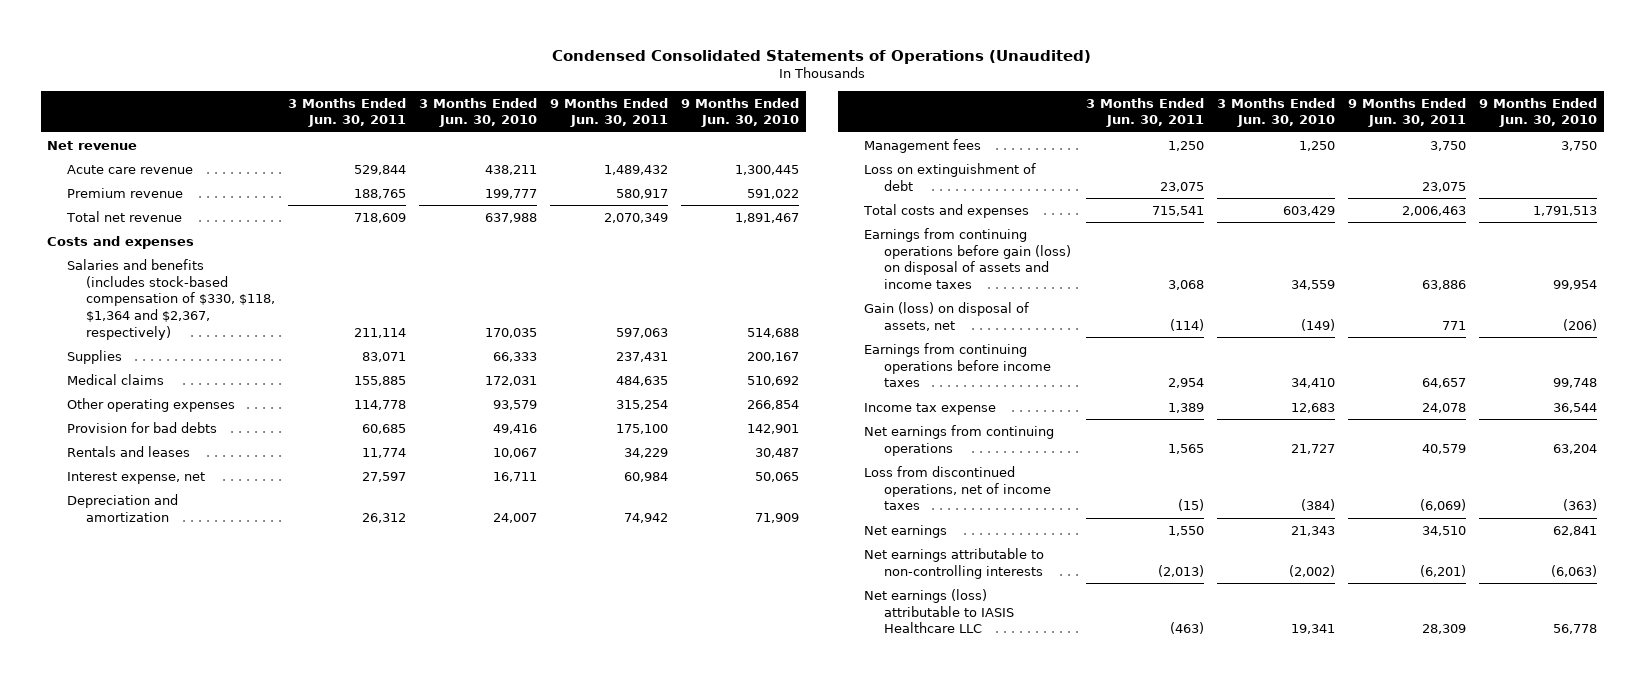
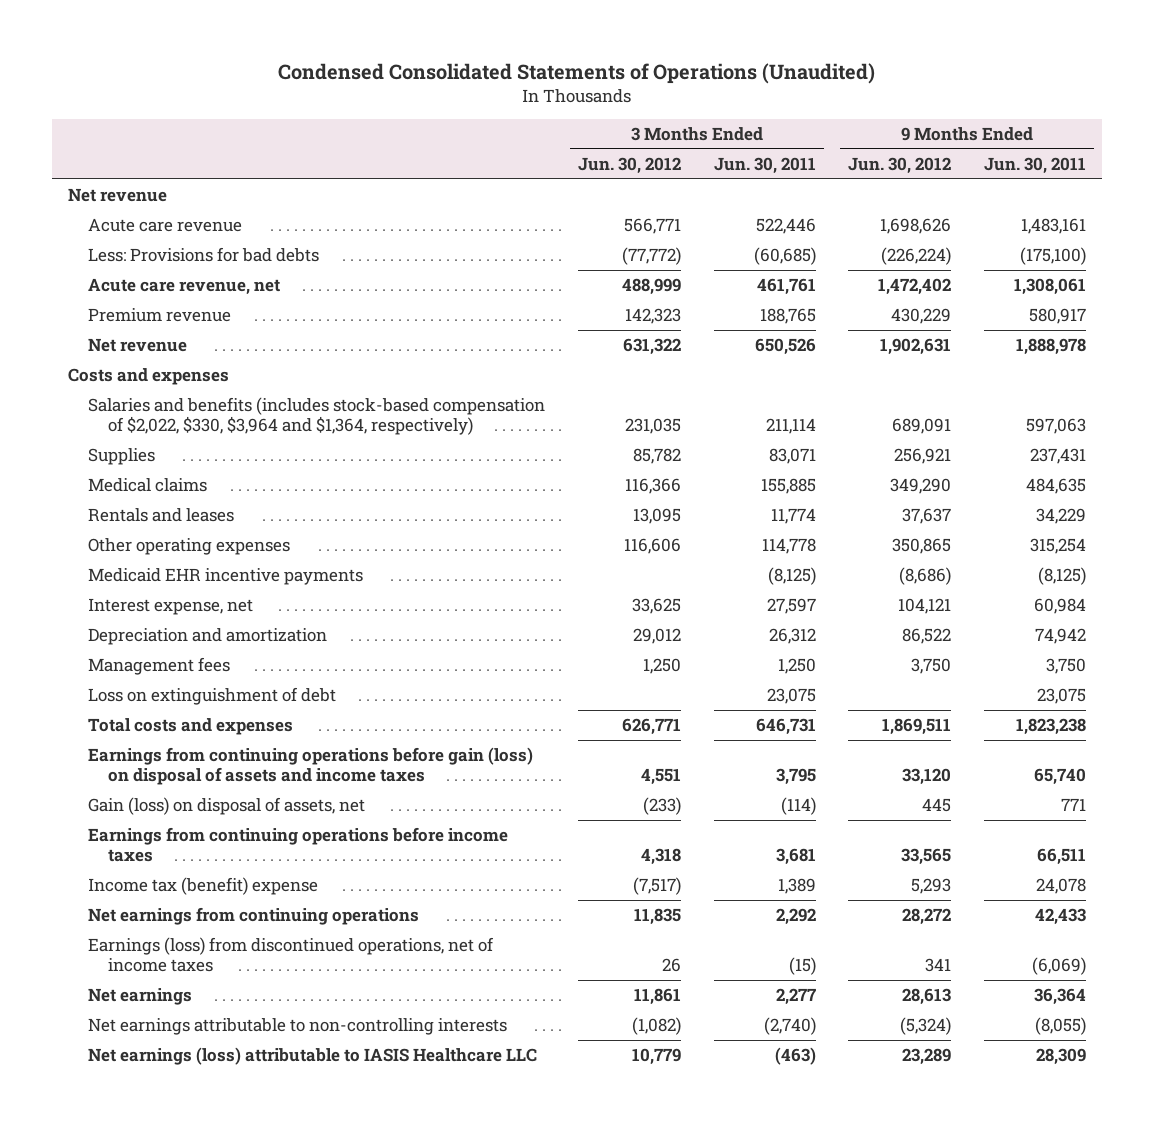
- | 3 Months Ended Jun. 30, 2011 | 3 Months Ended Jun. 30, 2010 | 9 Months Ended Jun. 30, 2011 | 9 Months Ended Jun. 30, 2010
+ | 3 Months Ended Jun. 30, 2012 | 3 Months Ended Jun. 30, 2011 | 9 Months Ended Jun. 30, 2012 | 9 Months Ended Jun. 30, 2011
- Acute care revenue | 529,844 | 438,211 | 1,489,432 | 1,300,445
+ Acute care revenue | 566,771 | 522,446 | 1,698,626 | 1,483,161
+ Less: Provisions for bad debts | (77,772) | (60,685) | (226,224) | (175,100)
+ Acute care revenue, net | 488,999 | 461,761 | 1,472,402 | 1,308,061
- Total net revenue | 718,609 | 637,988 | 2,070,349 | 1,891,467
+ Net revenue | 631,322 | 650,526 | 1,902,631 | 1,888,978
- Salaries and benefits (includes stock-based compensation of $330, $118, $1,364 and $2,367, respectively) | 211,114 | 170,035 | 597,063 | 514,688
+ Salaries and benefits (includes stock-based compensation of $2,022, $330, $3,964 and $1,364, respectively) | 231,035 | 211,114 | 689,091 | 597,063
- Provision for bad debts | 60,685 | 49,416 | 175,100 | 142,901
moved down: Other operating expenses | 116,606 | 114,778 | 350,865 | 315,254
+ Medicaid EHR incentive payments | | (8,125) | (8,686) | (8,125)
- Total costs and expenses | 715,541 | 603,429 | 2,006,463 | 1,791,513
- Earnings from continuing operations before gain (loss) on disposal of assets and income taxes | 3,068 | 34,559 | 63,886 | 99,954
+ Total costs and expenses | 626,771 | 646,731 | 1,869,511 | 1,823,238
+ Earnings from continuing operations before gain (loss) on disposal of assets and income taxes | 4,551 | 3,795 | 33,120 | 65,740
- Earnings from continuing operations before income taxes | 2,954 | 34,410 | 64,657 | 99,748
- Income tax expense | 1,389 | 12,683 | 24,078 | 36,544
- Net earnings from continuing operations | 1,565 | 21,727 | 40,579 | 63,204
- Loss from discontinued operations, net of income taxes | (15) | (384) | (6,069) | (363)
- Net earnings | 1,550 | 21,343 | 34,510 | 62,841
- Net earnings attributable to non-controlling interests | (2,013) | (2,002) | (6,201) | (6,063)
+ Earnings from continuing operations before income taxes | 4,318 | 3,681 | 33,565 | 66,511
+ Income tax (benefit) expense | (7,517) | 1,389 | 5,293 | 24,078
+ Net earnings from continuing operations | 11,835 | 2,292 | 28,272 | 42,433
+ Earnings (loss) from discontinued operations, net of income taxes | 26 | (15) | 341 | (6,069)
+ Net earnings | 11,861 | 2,277 | 28,613 | 36,364
+ Net earnings attributable to non-controlling interests | (1,082) | (2,740) | (5,324) | (8,055)

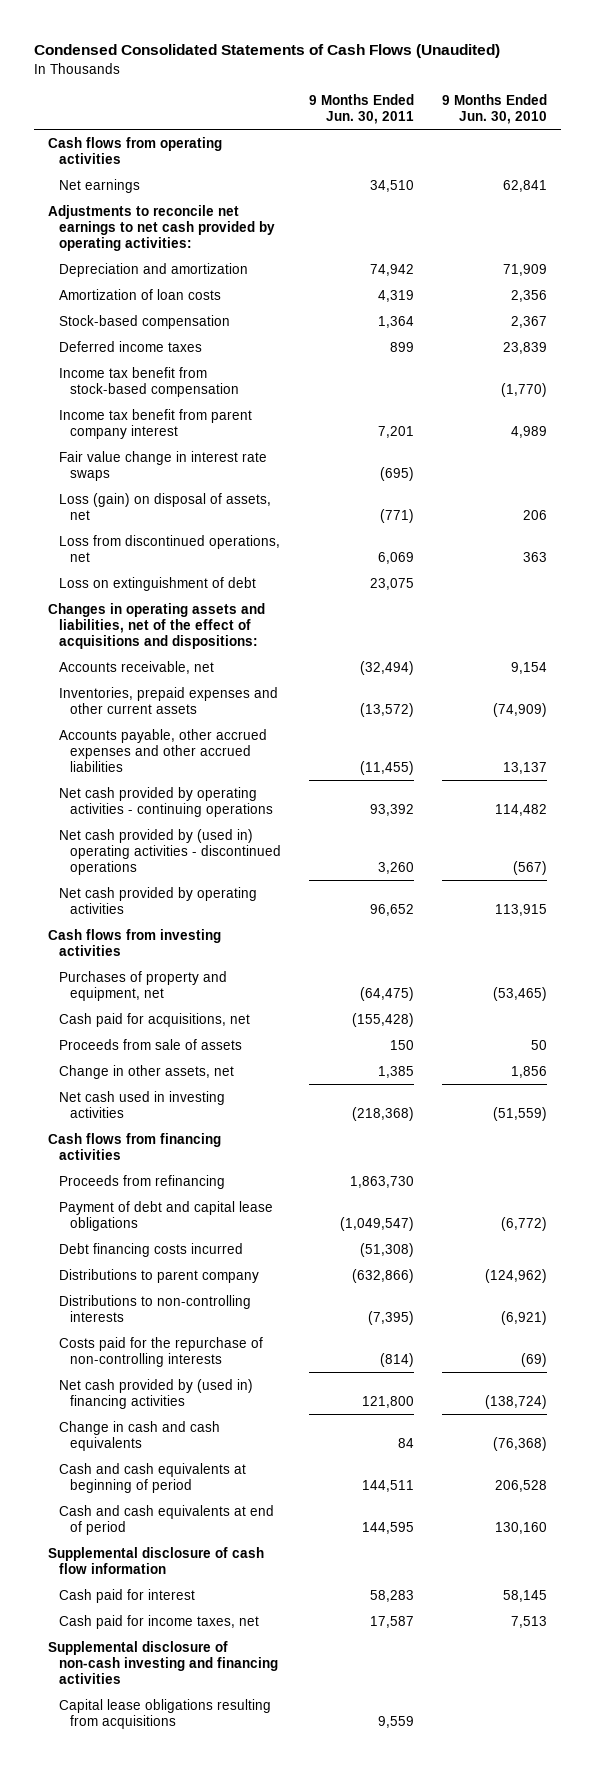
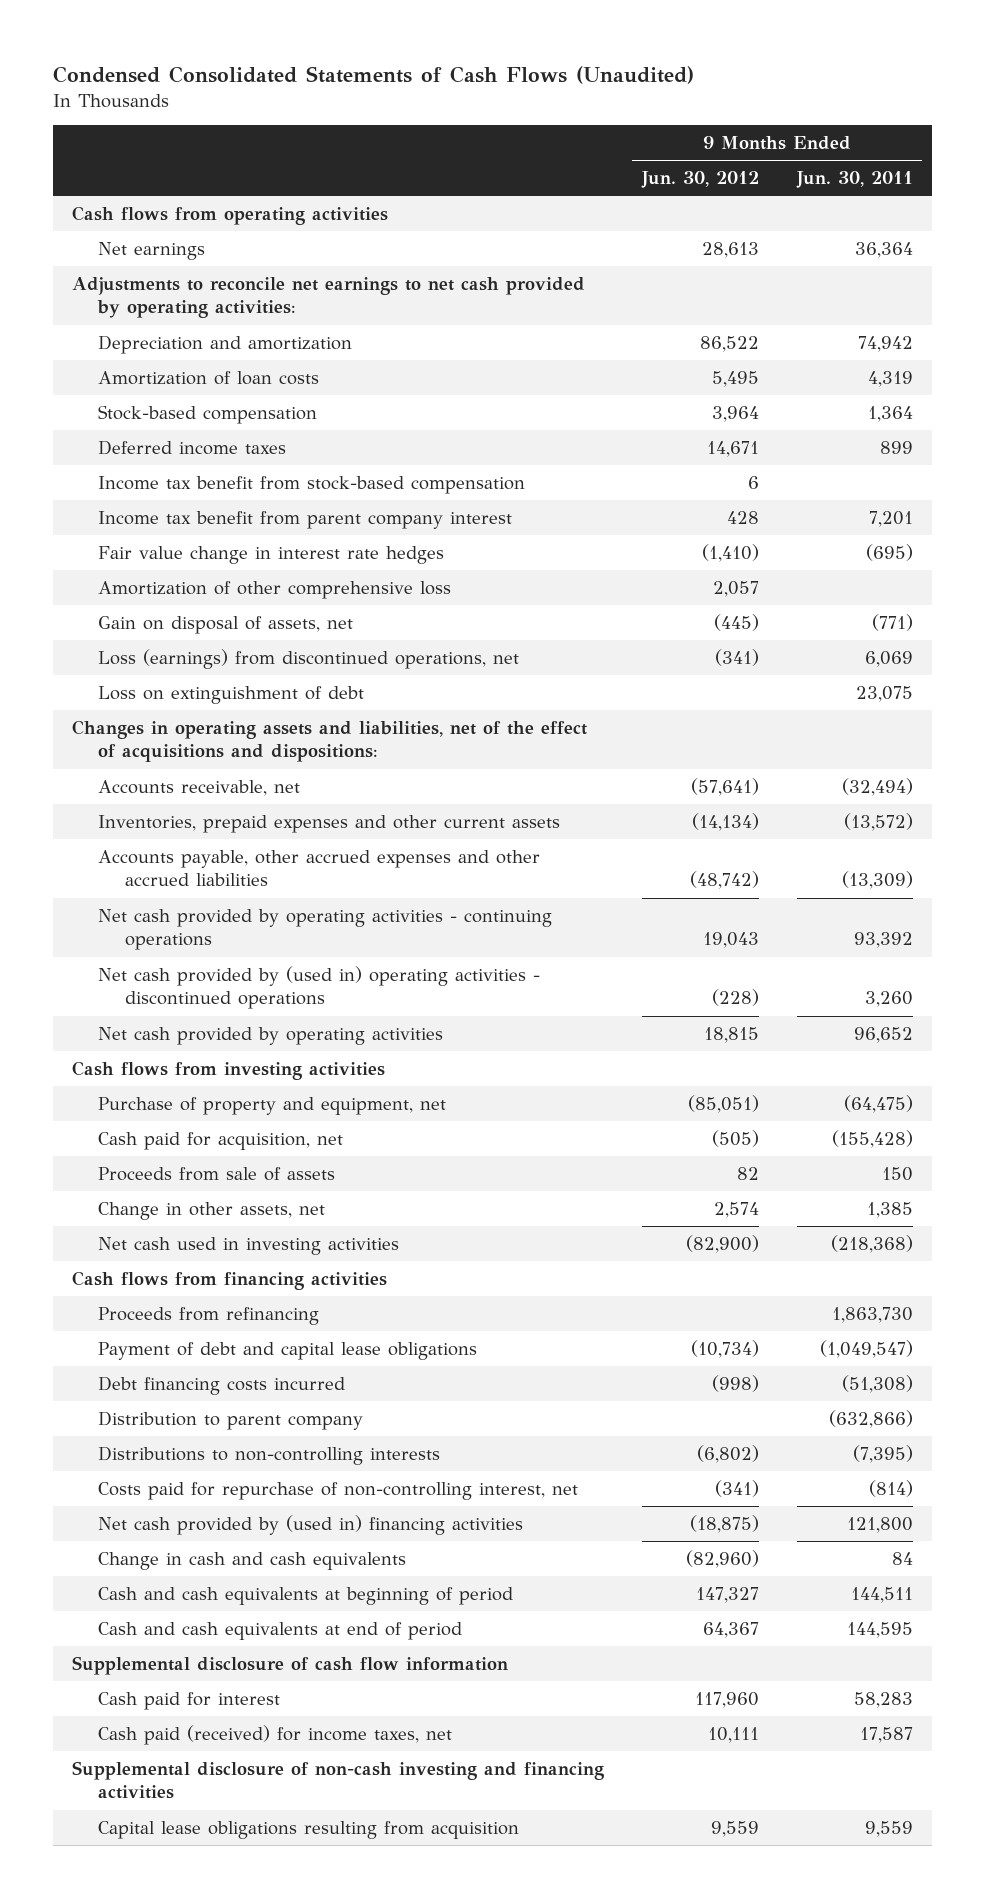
- | 9 Months Ended Jun. 30, 2011 | 9 Months Ended Jun. 30, 2010
+ | 9 Months Ended Jun. 30, 2012 | 9 Months Ended Jun. 30, 2011
- Net earnings | 34,510 | 62,841
+ Net earnings | 28,613 | 36,364
- Fair value change in interest rate swaps | (695) |
- Loss (gain) on disposal of assets, net | (771) | 206
- Loss from discontinued operations, net | 6,069 | 363
+ Fair value change in interest rate hedges | (1,410) | (695)
+ Amortization of other comprehensive loss | 2,057 |
+ Gain on disposal of assets, net | (445) | (771)
+ Loss (earnings) from discontinued operations, net | (341) | 6,069
- Accounts payable, other accrued expenses and other accrued liabilities | (11,455) | 13,137
+ Accounts payable, other accrued expenses and other accrued liabilities | (48,742) | (13,309)
- Purchases of property and equipment, net | (64,475) | (53,465)
- Cash paid for acquisitions, net | (155,428) |
+ Purchase of property and equipment, net | (85,051) | (64,475)
+ Cash paid for acquisition, net | (505) | (155,428)
- Distributions to parent company | (632,866) | (124,962)
+ Distribution to parent company | | (632,866)
- Costs paid for the repurchase of non-controlling interests | (814) | (69)
+ Costs paid for repurchase of non-controlling interest, net | (341) | (814)
- Cash paid for income taxes, net | 17,587 | 7,513
+ Cash paid (received) for income taxes, net | 10,111 | 17,587
- Capital lease obligations resulting from acquisitions | 9,559 |
+ Capital lease obligations resulting from acquisition | 9,559 | 9,559

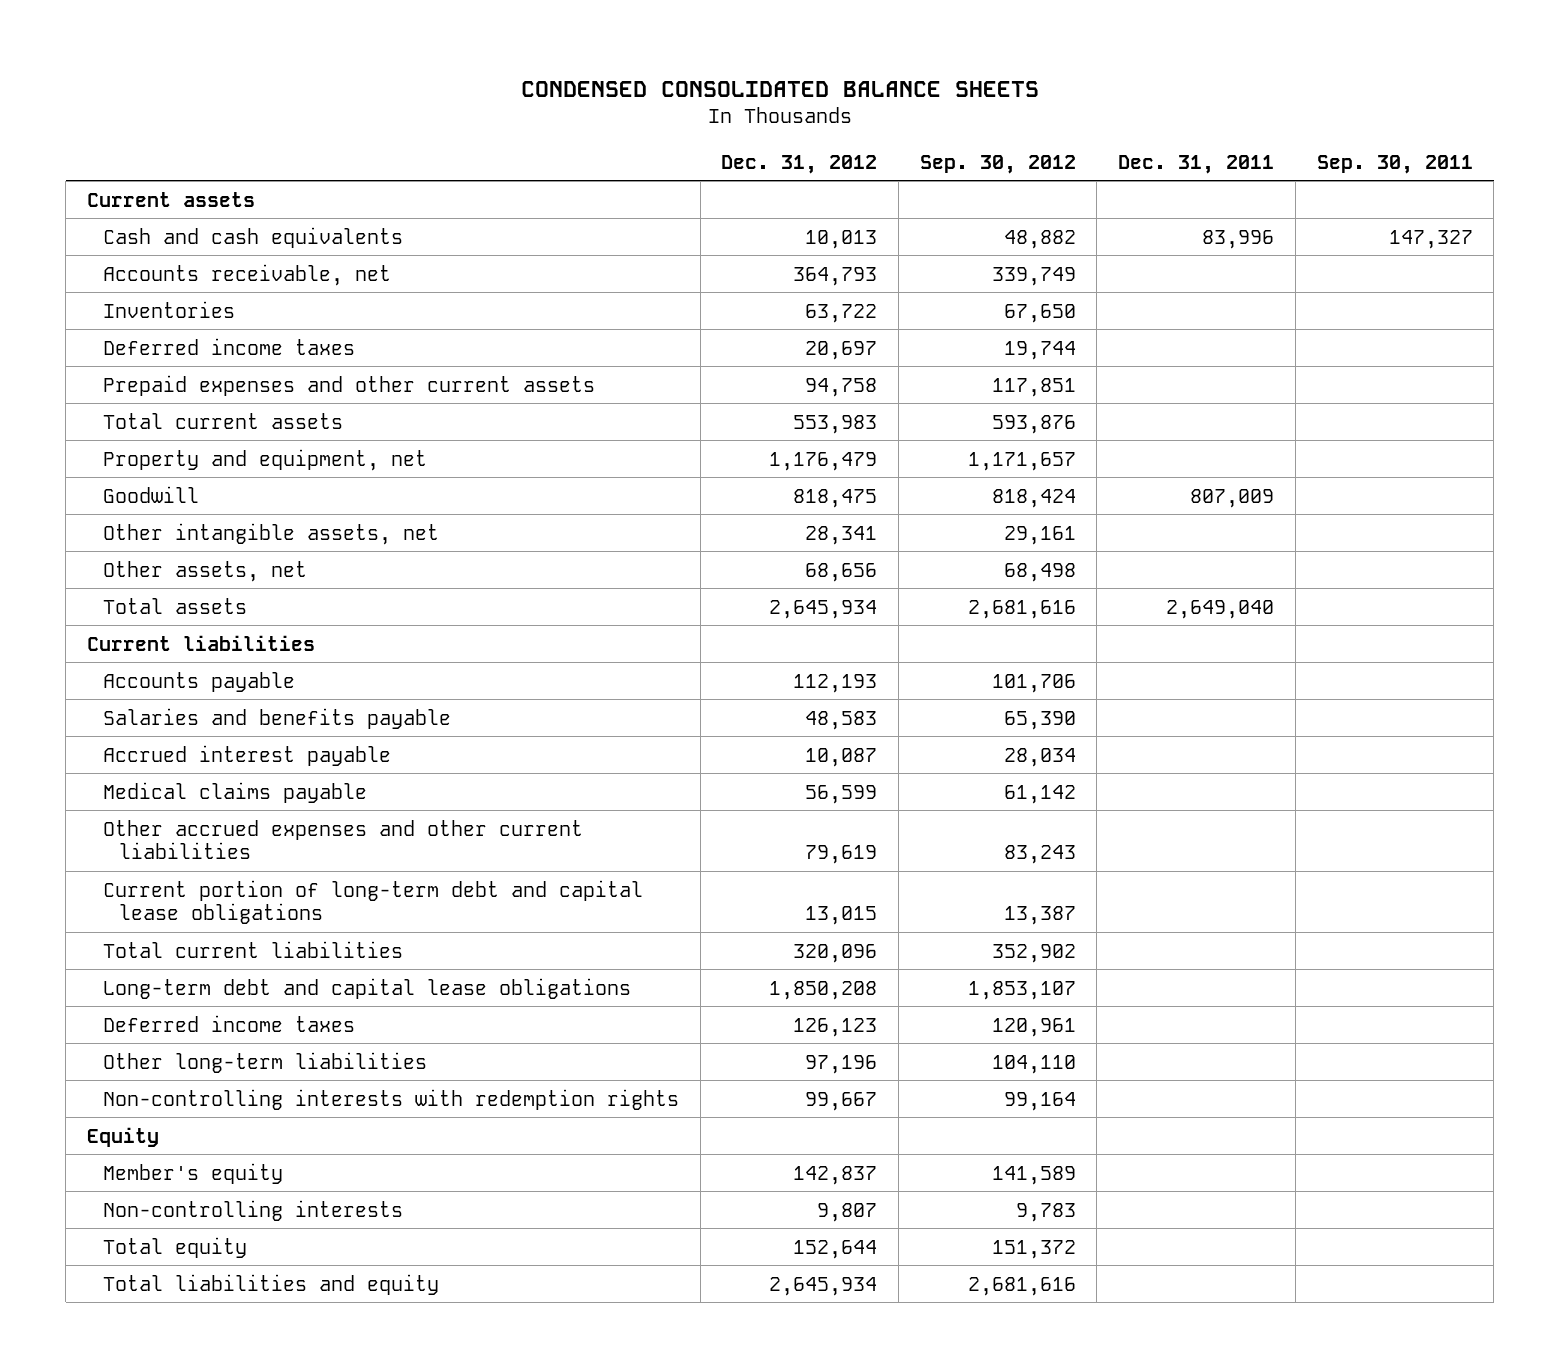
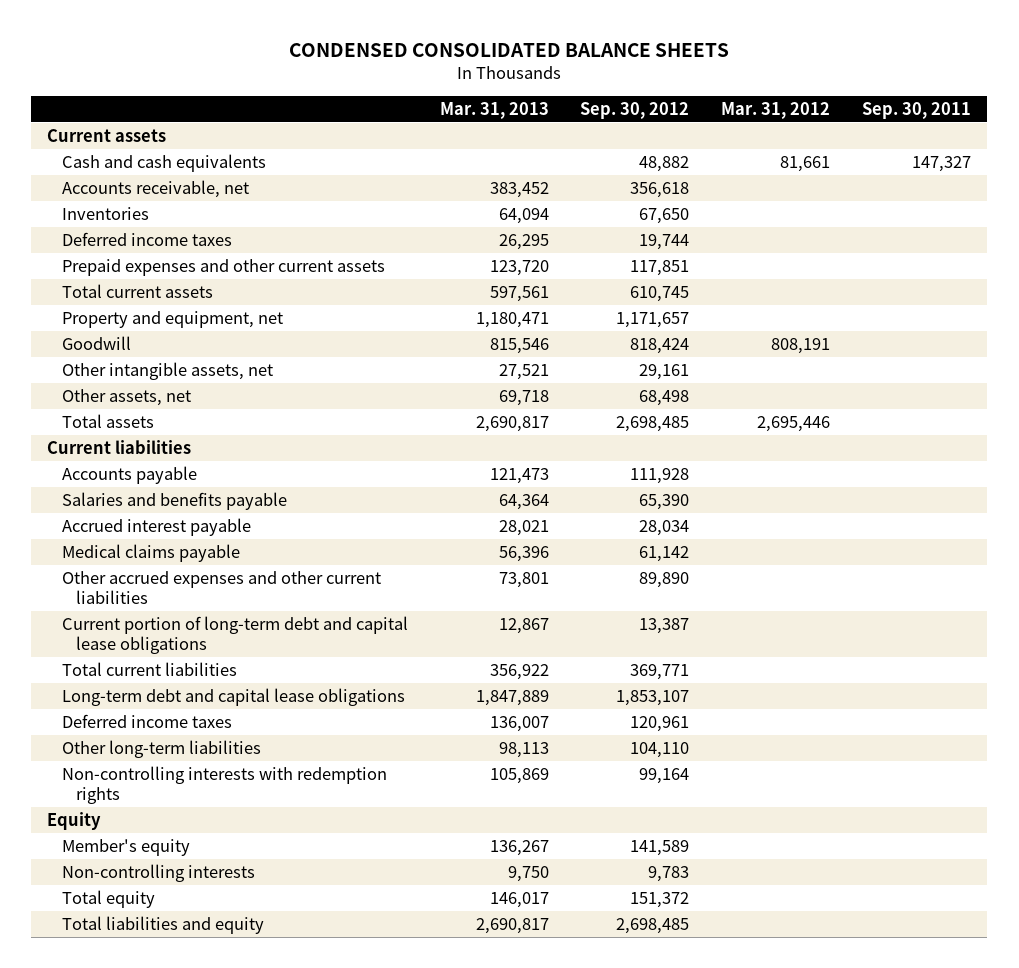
- | Dec. 31, 2012 | Sep. 30, 2012 | Dec. 31, 2011 | Sep. 30, 2011
+ | Mar. 31, 2013 | Sep. 30, 2012 | Mar. 31, 2012 | Sep. 30, 2011
- Accounts receivable, net | 364,793 | 339,749 | |
+ Accounts receivable, net | 383,452 | 356,618 | |
- Total current assets | 553,983 | 593,876 | |
+ Total current assets | 597,561 | 610,745 | |
- Total assets | 2,645,934 | 2,681,616 | 2,649,040 |
+ Total assets | 2,690,817 | 2,698,485 | 2,695,446 |
- Accounts payable | 112,193 | 101,706 | |
+ Accounts payable | 121,473 | 111,928 | |
- Other accrued expenses and other current liabilities | 79,619 | 83,243 | |
+ Other accrued expenses and other current liabilities | 73,801 | 89,890 | |
- Total current liabilities | 320,096 | 352,902 | |
+ Total current liabilities | 356,922 | 369,771 | |
- Total liabilities and equity | 2,645,934 | 2,681,616 | |
+ Total liabilities and equity | 2,690,817 | 2,698,485 | |

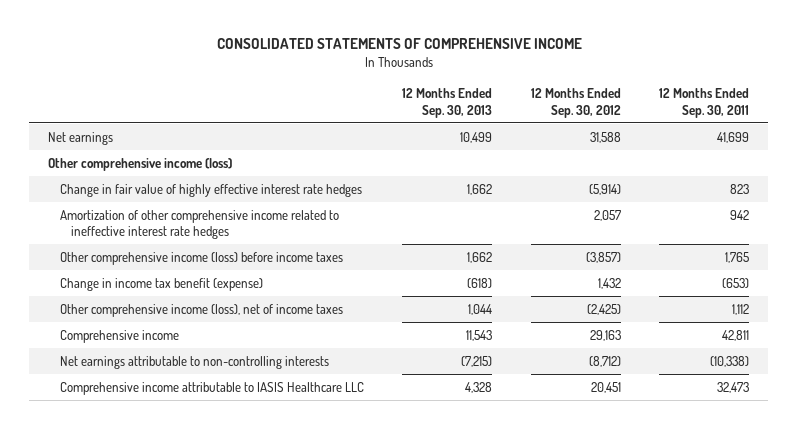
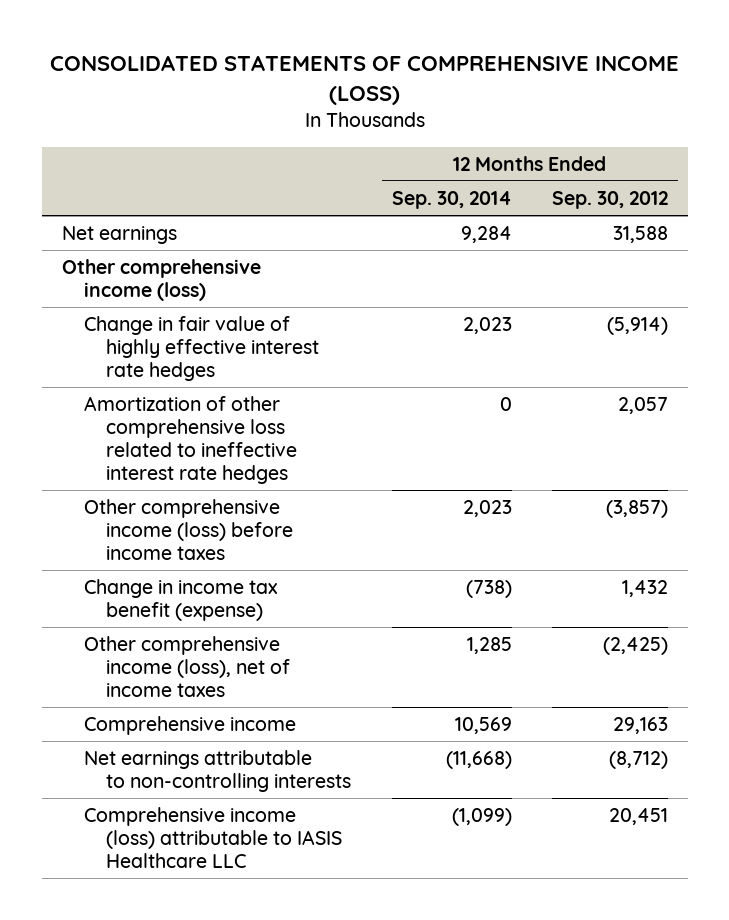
- CONSOLIDATED STATEMENTS OF COMPREHENSIVE INCOME
+ CONSOLIDATED STATEMENTS OF COMPREHENSIVE INCOME (LOSS)
- | 12 Months Ended Sep. 30, 2013 | 12 Months Ended Sep. 30, 2012 | 12 Months Ended Sep. 30, 2011
+ | 12 Months Ended Sep. 30, 2014 | 12 Months Ended Sep. 30, 2012
- Amortization of other comprehensive income related to ineffective interest rate hedges | | 2,057 | 942
+ Amortization of other comprehensive loss related to ineffective interest rate hedges | 0 | 2,057
- Comprehensive income attributable to IASIS Healthcare LLC | 4,328 | 20,451 | 32,473
+ Comprehensive income (loss) attributable to IASIS Healthcare LLC | (1,099) | 20,451

